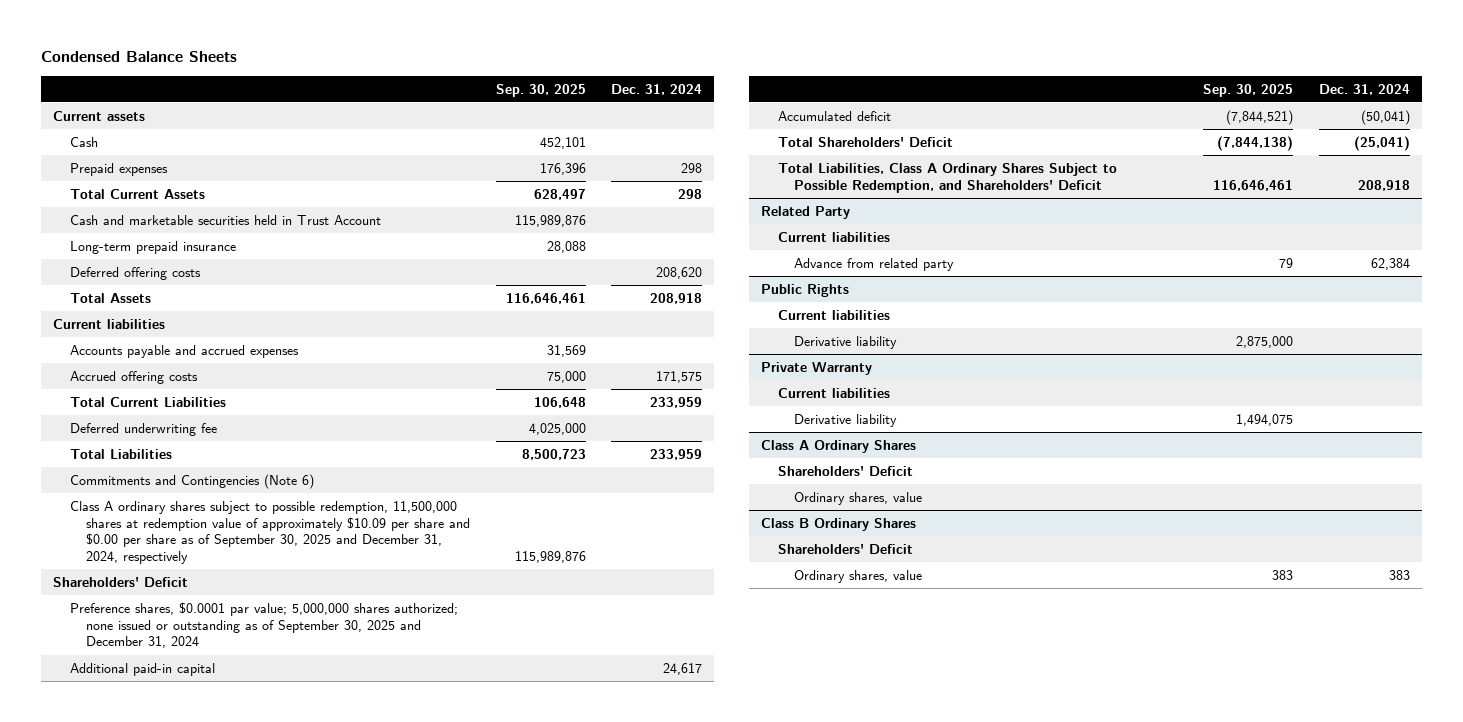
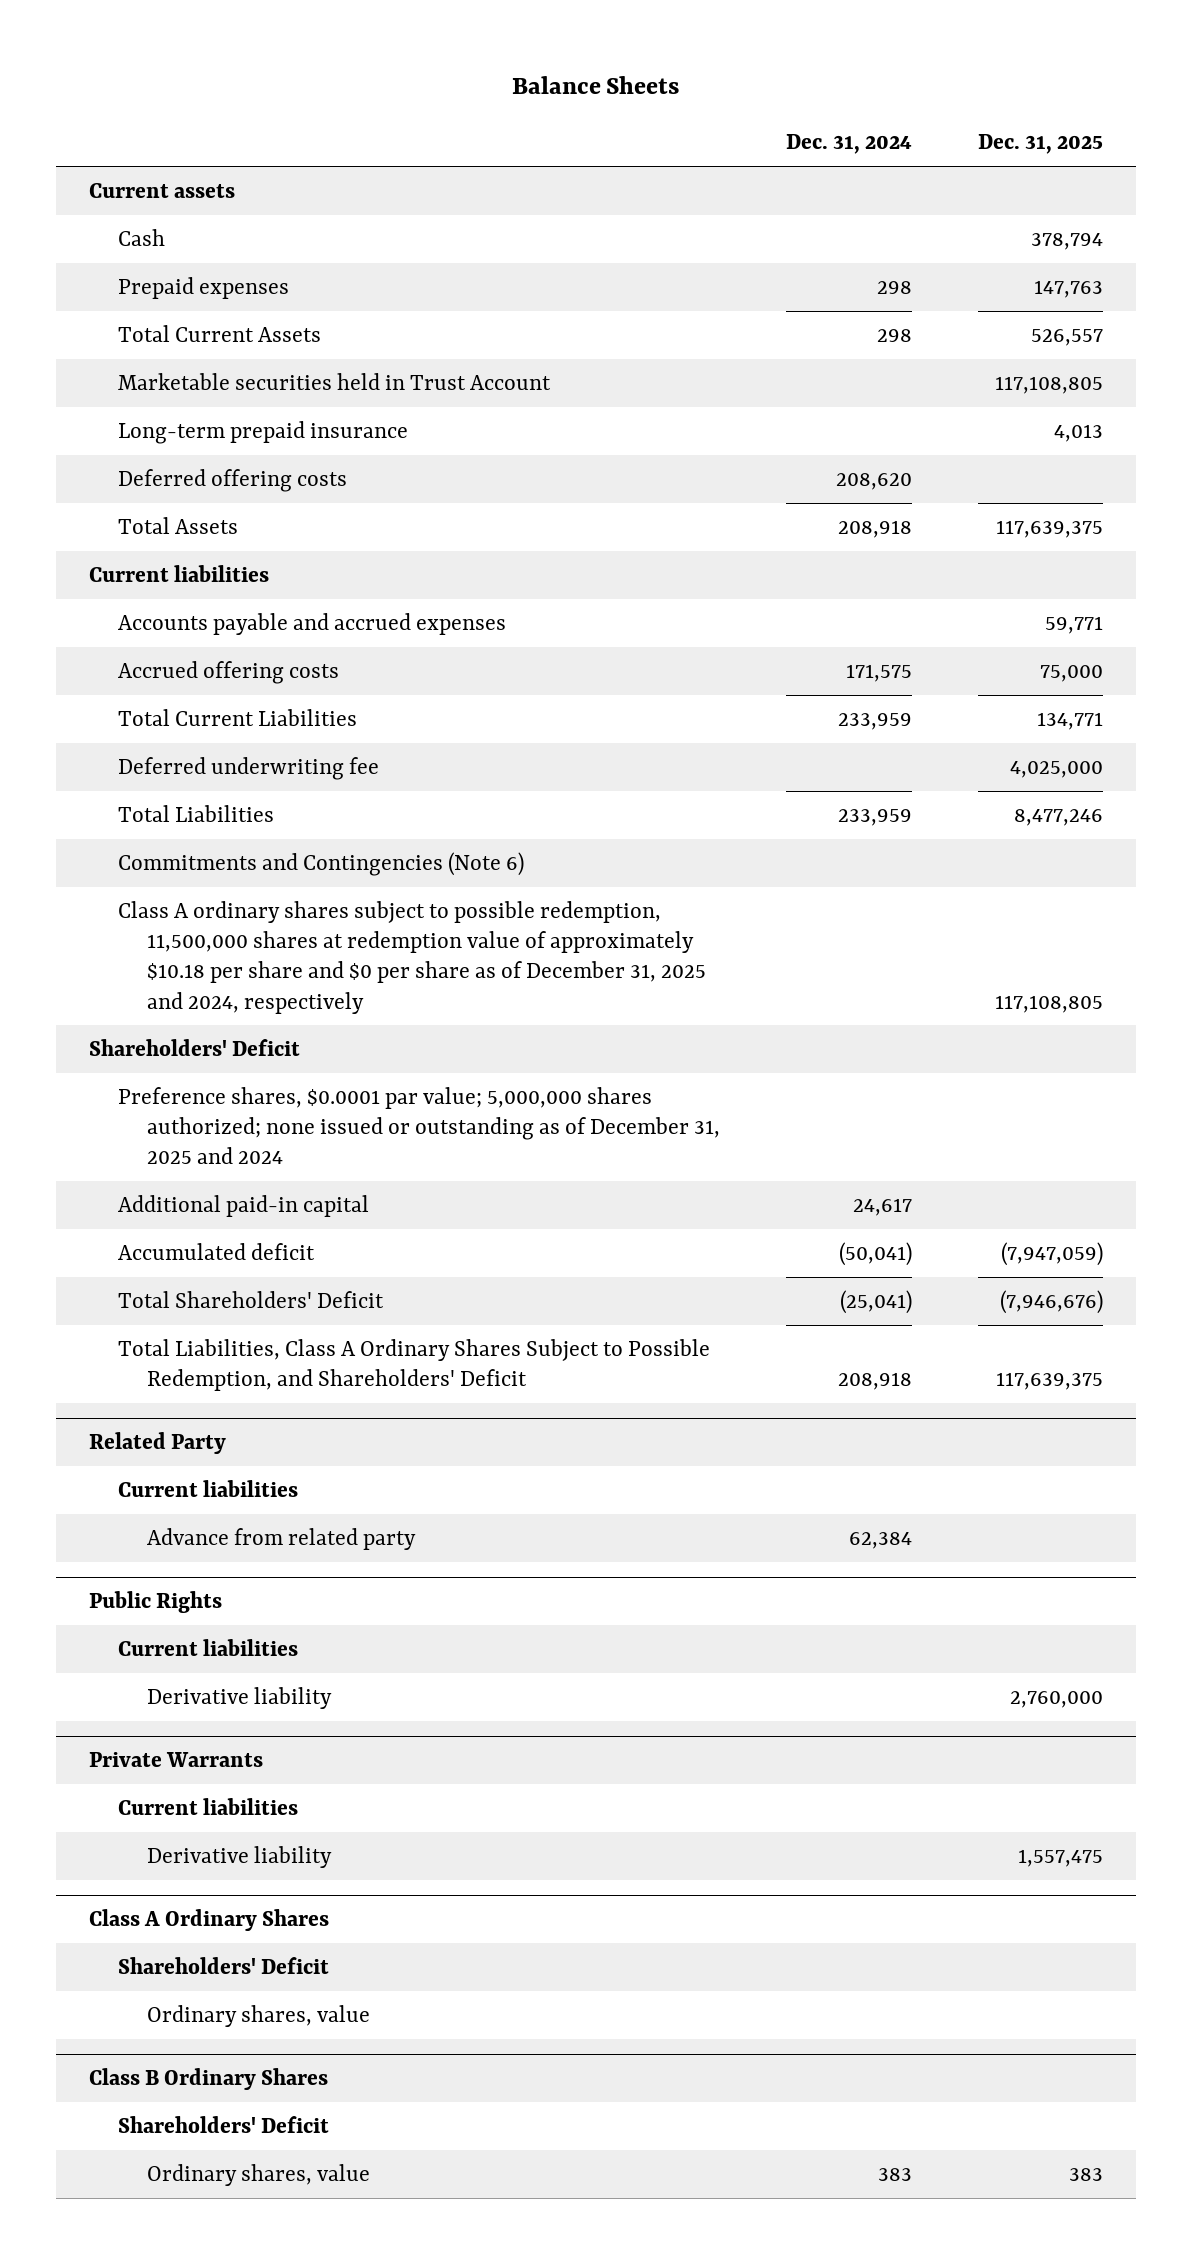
- Condensed Balance Sheets
+ Balance Sheets
- | Sep. 30, 2025 | Dec. 31, 2024
+ | Dec. 31, 2024 | Dec. 31, 2025
- Cash and marketable securities held in Trust Account | 115,989,876 |
+ Marketable securities held in Trust Account | | 117,108,805
- Class A ordinary shares subject to possible redemption, 11,500,000 shares at redemption value of approximately $10.09 per share and $0.00 per share as of September 30, 2025 and December 31, 2024, respectively | 115,989,876 |
+ Class A ordinary shares subject to possible redemption, 11,500,000 shares at redemption value of approximately $10.18 per share and $0 per share as of December 31, 2025 and 2024, respectively | | 117,108,805
- Preference shares, $0.0001 par value; 5,000,000 shares authorized; none issued or outstanding as of September 30, 2025 and December 31, 2024
+ Preference shares, $0.0001 par value; 5,000,000 shares authorized; none issued or outstanding as of December 31, 2025 and 2024
- Private Warranty
+ Private Warrants

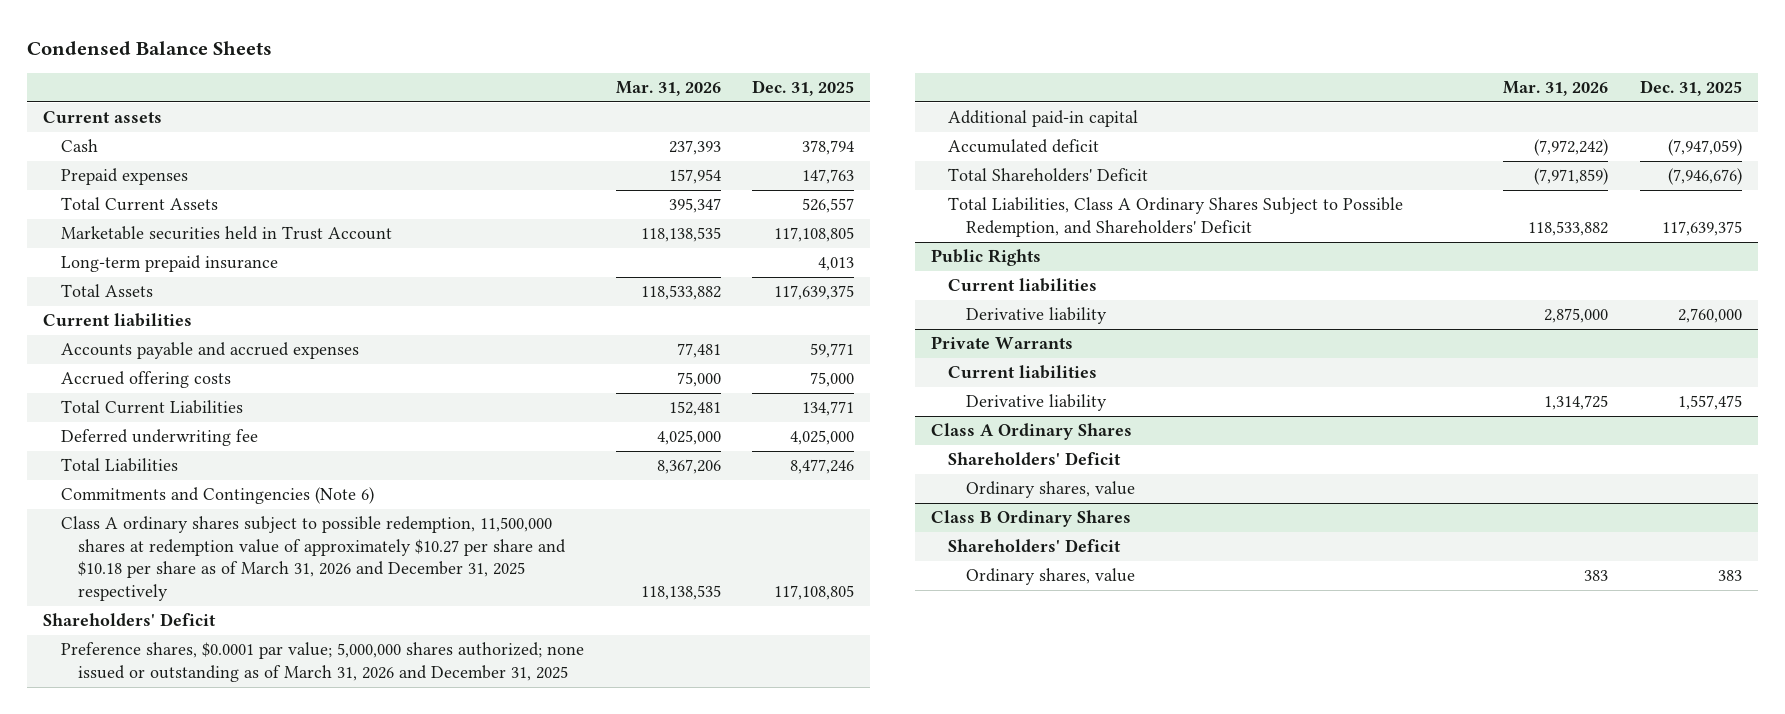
- Balance Sheets
+ Condensed Balance Sheets
- | Dec. 31, 2024 | Dec. 31, 2025
+ | Mar. 31, 2026 | Dec. 31, 2025
- Deferred offering costs | 208,620 |
- Class A ordinary shares subject to possible redemption, 11,500,000 shares at redemption value of approximately $10.18 per share and $0 per share as of December 31, 2025 and 2024, respectively | | 117,108,805
+ Class A ordinary shares subject to possible redemption, 11,500,000 shares at redemption value of approximately $10.27 per share and $10.18 per share as of March 31, 2026 and December 31, 2025 respectively | 118,138,535 | 117,108,805
- Preference shares, $0.0001 par value; 5,000,000 shares authorized; none issued or outstanding as of December 31, 2025 and 2024
+ Preference shares, $0.0001 par value; 5,000,000 shares authorized; none issued or outstanding as of March 31, 2026 and December 31, 2025
- Related Party
- Current liabilities
- Advance from related party | 62,384 |

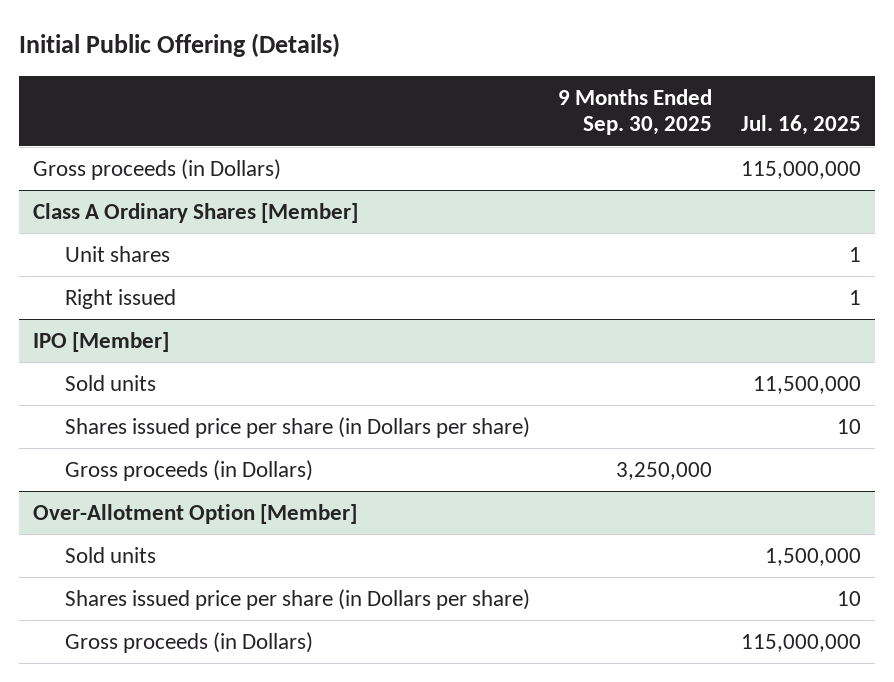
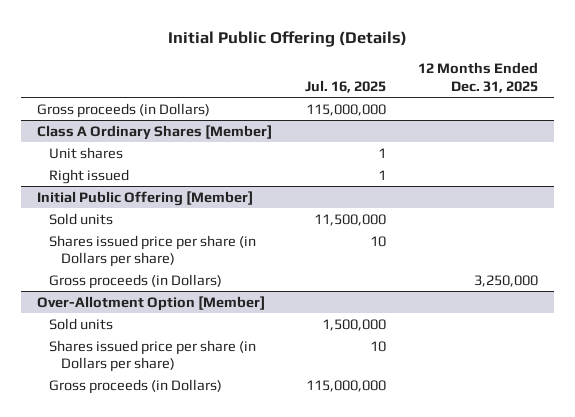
- | 9 Months Ended Sep. 30, 2025 | Jul. 16, 2025
+ | Jul. 16, 2025 | 12 Months Ended Dec. 31, 2025
- IPO [Member]
+ Initial Public Offering [Member]

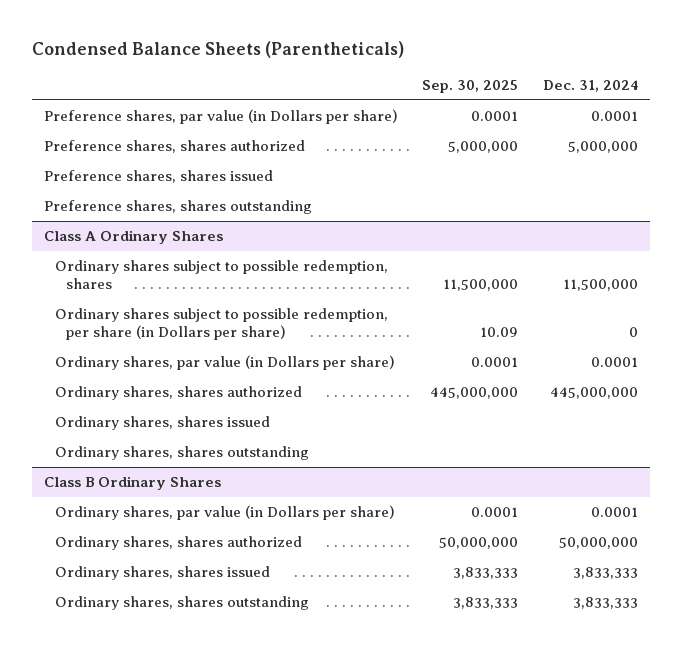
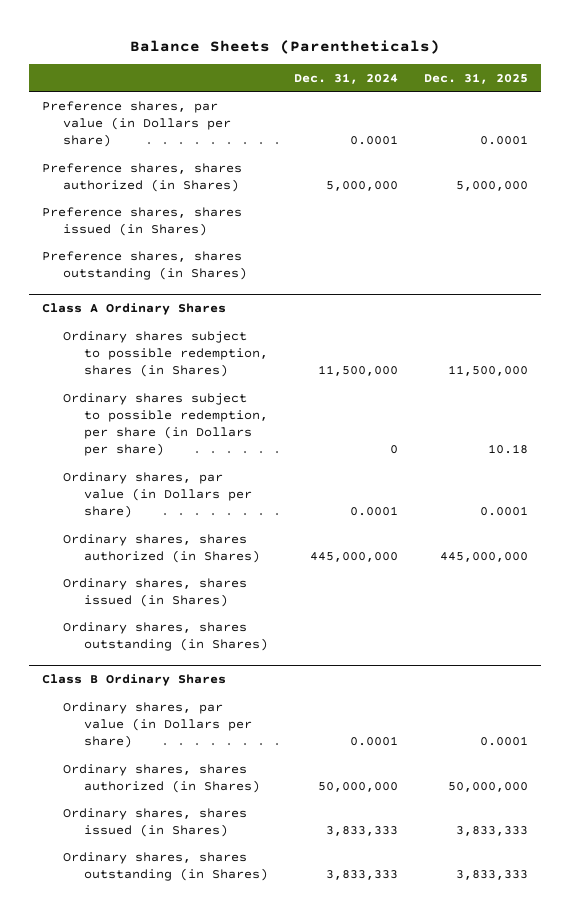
- Condensed Balance Sheets (Parentheticals)
+ Balance Sheets (Parentheticals)
- | Sep. 30, 2025 | Dec. 31, 2024
+ | Dec. 31, 2024 | Dec. 31, 2025
- Preference shares, shares authorized | 5,000,000 | 5,000,000
- Preference shares, shares issued
- Preference shares, shares outstanding
+ Preference shares, shares authorized (in Shares) | 5,000,000 | 5,000,000
+ Preference shares, shares issued (in Shares)
+ Preference shares, shares outstanding (in Shares)
@ Class A Ordinary Shares
- Ordinary shares subject to possible redemption, shares | 11,500,000 | 11,500,000
+ Ordinary shares subject to possible redemption, shares (in Shares) | 11,500,000 | 11,500,000
- Ordinary shares, shares authorized | 445,000,000 | 445,000,000
- Ordinary shares, shares issued
- Ordinary shares, shares outstanding
+ Ordinary shares, shares authorized (in Shares) | 445,000,000 | 445,000,000
+ Ordinary shares, shares issued (in Shares)
+ Ordinary shares, shares outstanding (in Shares)
@ Class B Ordinary Shares
- Ordinary shares, shares authorized | 50,000,000 | 50,000,000
- Ordinary shares, shares issued | 3,833,333 | 3,833,333
- Ordinary shares, shares outstanding | 3,833,333 | 3,833,333
+ Ordinary shares, shares authorized (in Shares) | 50,000,000 | 50,000,000
+ Ordinary shares, shares issued (in Shares) | 3,833,333 | 3,833,333
+ Ordinary shares, shares outstanding (in Shares) | 3,833,333 | 3,833,333

